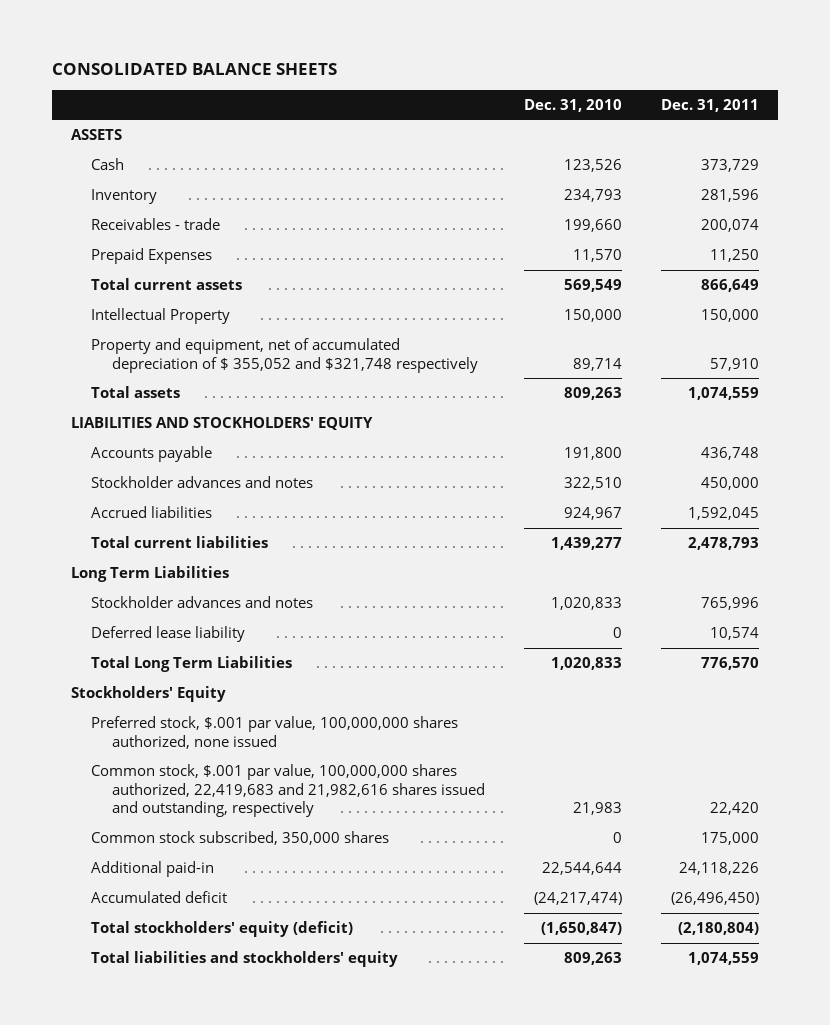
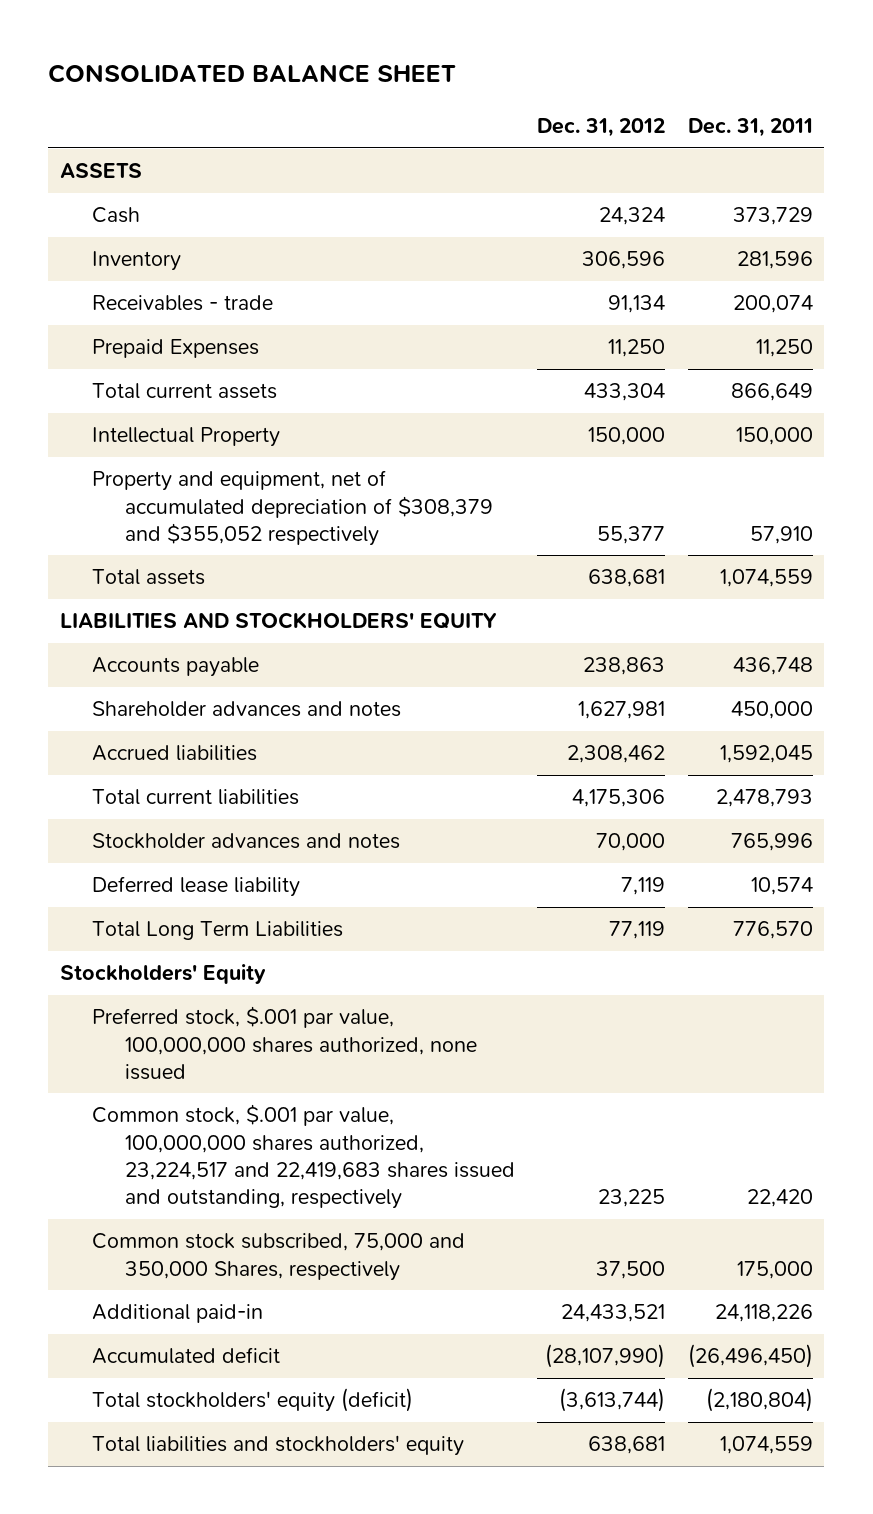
- CONSOLIDATED BALANCE SHEETS
+ CONSOLIDATED BALANCE SHEET
- | Dec. 31, 2010 | Dec. 31, 2011
+ | Dec. 31, 2012 | Dec. 31, 2011
- Property and equipment, net of accumulated depreciation of $ 355,052 and $321,748 respectively | 89,714 | 57,910
+ Property and equipment, net of accumulated depreciation of $308,379 and $355,052 respectively | 55,377 | 57,910
- Stockholder advances and notes | 322,510 | 450,000
+ Shareholder advances and notes | 1,627,981 | 450,000
- Long Term Liabilities
- Common stock, $.001 par value, 100,000,000 shares authorized, 22,419,683 and 21,982,616 shares issued and outstanding, respectively | 21,983 | 22,420
- Common stock subscribed, 350,000 shares | 0 | 175,000
+ Common stock, $.001 par value, 100,000,000 shares authorized, 23,224,517 and 22,419,683 shares issued and outstanding, respectively | 23,225 | 22,420
+ Common stock subscribed, 75,000 and 350,000 Shares, respectively | 37,500 | 175,000

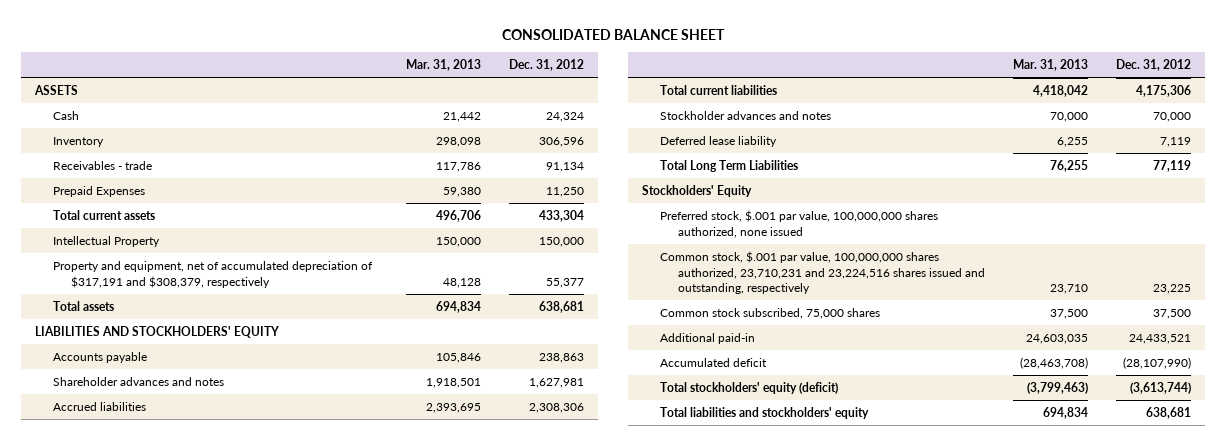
- | Dec. 31, 2012 | Dec. 31, 2011
+ | Mar. 31, 2013 | Dec. 31, 2012
- Property and equipment, net of accumulated depreciation of $308,379 and $355,052 respectively | 55,377 | 57,910
+ Property and equipment, net of accumulated depreciation of $317,191 and $308,379, respectively | 48,128 | 55,377
- Accrued liabilities | 2,308,462 | 1,592,045
+ Accrued liabilities | 2,393,695 | 2,308,306
- Common stock, $.001 par value, 100,000,000 shares authorized, 23,224,517 and 22,419,683 shares issued and outstanding, respectively | 23,225 | 22,420
- Common stock subscribed, 75,000 and 350,000 Shares, respectively | 37,500 | 175,000
+ Common stock, $.001 par value, 100,000,000 shares authorized, 23,710,231 and 23,224,516 shares issued and outstanding, respectively | 23,710 | 23,225
+ Common stock subscribed, 75,000 shares | 37,500 | 37,500

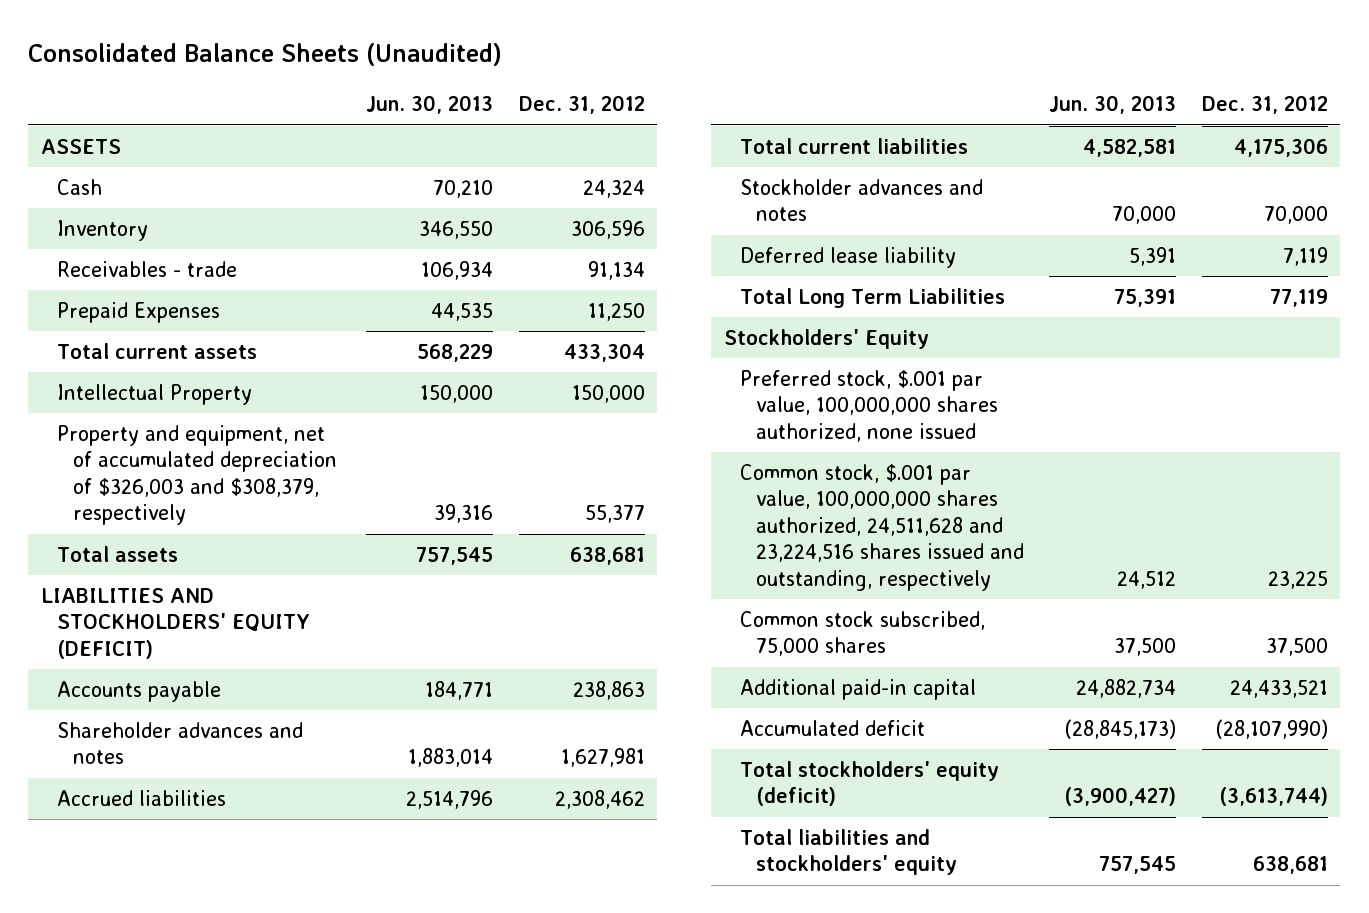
- CONSOLIDATED BALANCE SHEET
+ Consolidated Balance Sheets (Unaudited)
- | Mar. 31, 2013 | Dec. 31, 2012
+ | Jun. 30, 2013 | Dec. 31, 2012
- Property and equipment, net of accumulated depreciation of $317,191 and $308,379, respectively | 48,128 | 55,377
+ Property and equipment, net of accumulated depreciation of $326,003 and $308,379, respectively | 39,316 | 55,377
- LIABILITIES AND STOCKHOLDERS' EQUITY
+ LIABILITIES AND STOCKHOLDERS' EQUITY (DEFICIT)
- Accrued liabilities | 2,393,695 | 2,308,306
+ Accrued liabilities | 2,514,796 | 2,308,462
- Common stock, $.001 par value, 100,000,000 shares authorized, 23,710,231 and 23,224,516 shares issued and outstanding, respectively | 23,710 | 23,225
+ Common stock, $.001 par value, 100,000,000 shares authorized, 24,511,628 and 23,224,516 shares issued and outstanding, respectively | 24,512 | 23,225
- Additional paid-in | 24,603,035 | 24,433,521
+ Additional paid-in capital | 24,882,734 | 24,433,521

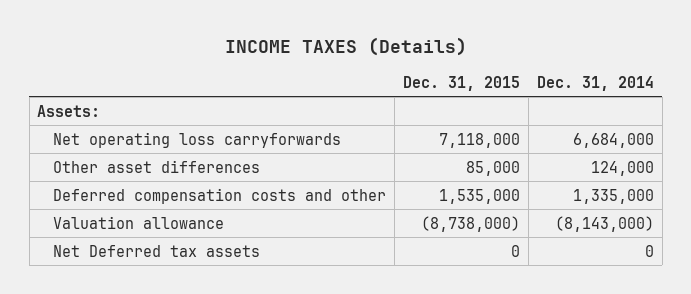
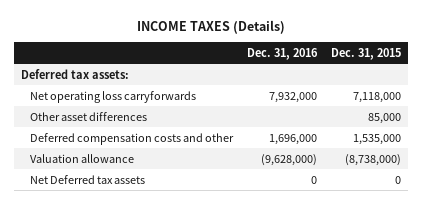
- | Dec. 31, 2015 | Dec. 31, 2014
+ | Dec. 31, 2016 | Dec. 31, 2015
- Assets:
+ Deferred tax assets:

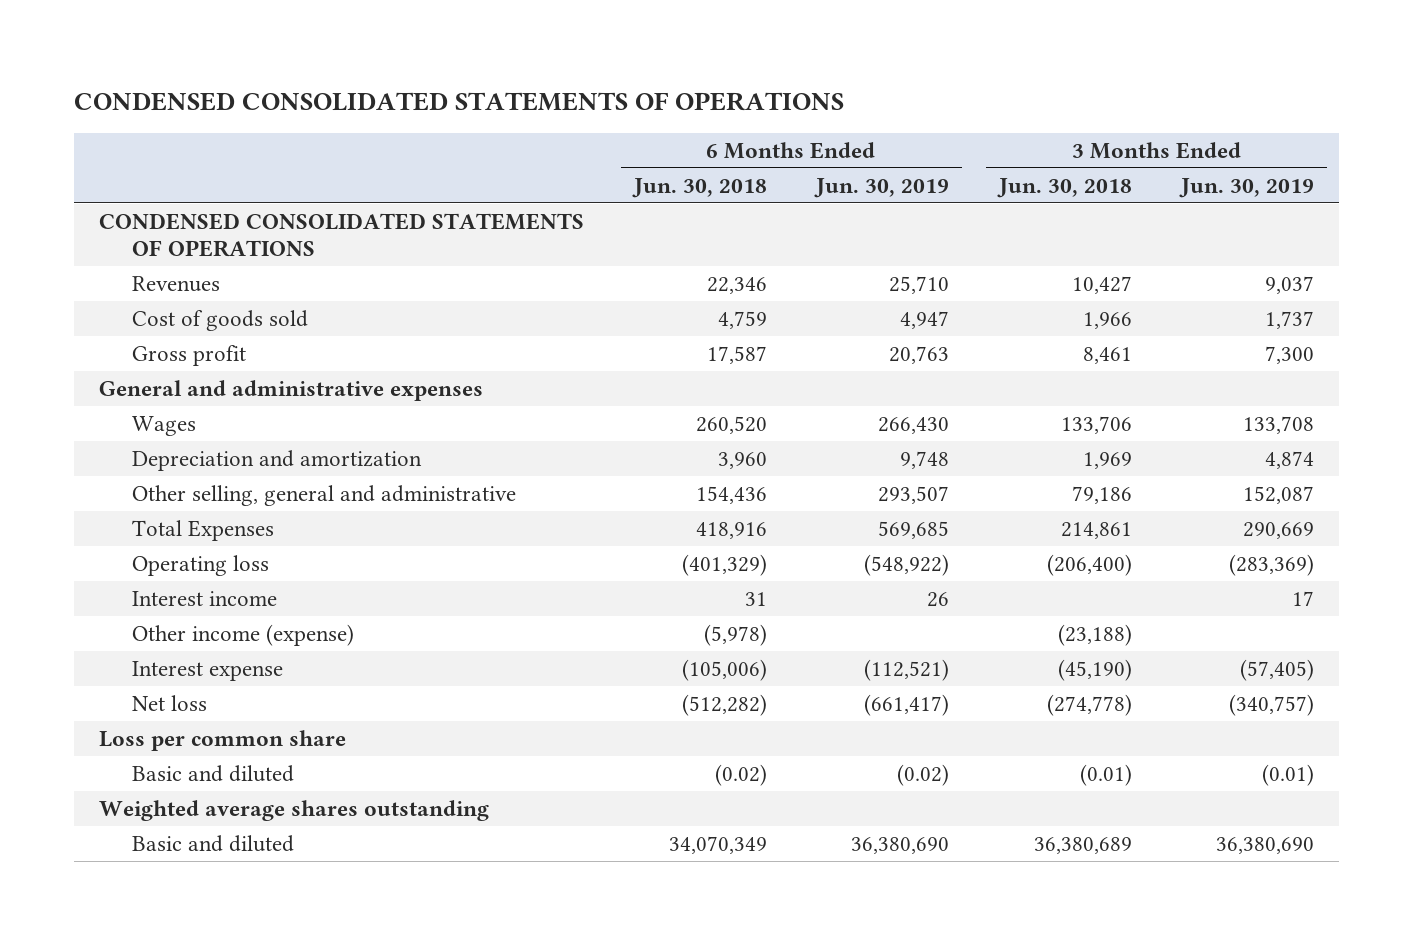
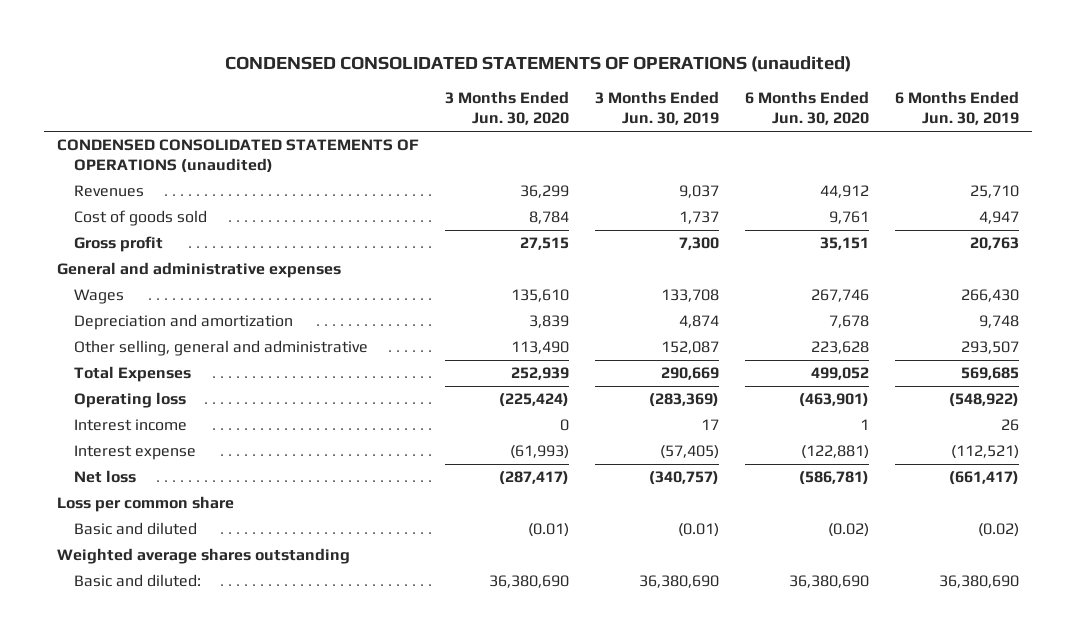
- CONDENSED CONSOLIDATED STATEMENTS OF OPERATIONS
+ CONDENSED CONSOLIDATED STATEMENTS OF OPERATIONS (unaudited)
- | 6 Months Ended Jun. 30, 2018 | 6 Months Ended Jun. 30, 2019 | 3 Months Ended Jun. 30, 2018 | 3 Months Ended Jun. 30, 2019
+ | 3 Months Ended Jun. 30, 2020 | 3 Months Ended Jun. 30, 2019 | 6 Months Ended Jun. 30, 2020 | 6 Months Ended Jun. 30, 2019
- CONDENSED CONSOLIDATED STATEMENTS OF OPERATIONS
+ CONDENSED CONSOLIDATED STATEMENTS OF OPERATIONS (unaudited)
- Other income (expense) | (5,978) | | (23,188) |
- Basic and diluted | 34,070,349 | 36,380,690 | 36,380,689 | 36,380,690
+ Basic and diluted: | 36,380,690 | 36,380,690 | 36,380,690 | 36,380,690

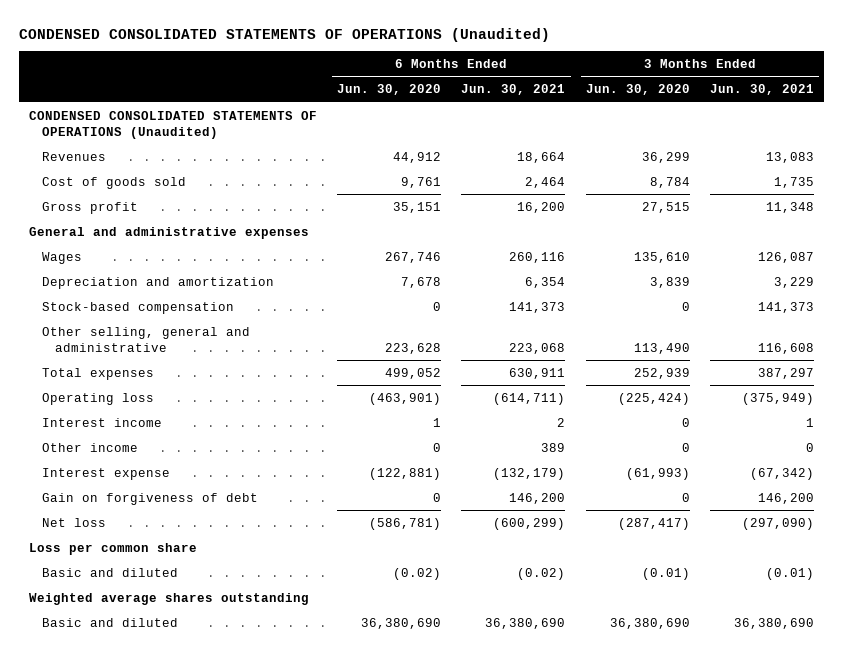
- CONDENSED CONSOLIDATED STATEMENTS OF OPERATIONS (unaudited)
+ CONDENSED CONSOLIDATED STATEMENTS OF OPERATIONS (Unaudited)
- | 3 Months Ended Jun. 30, 2020 | 3 Months Ended Jun. 30, 2019 | 6 Months Ended Jun. 30, 2020 | 6 Months Ended Jun. 30, 2019
+ | 6 Months Ended Jun. 30, 2020 | 6 Months Ended Jun. 30, 2021 | 3 Months Ended Jun. 30, 2020 | 3 Months Ended Jun. 30, 2021
- CONDENSED CONSOLIDATED STATEMENTS OF OPERATIONS (unaudited)
+ CONDENSED CONSOLIDATED STATEMENTS OF OPERATIONS (Unaudited)
+ Stock-based compensation | 0 | 141,373 | 0 | 141,373
- Total Expenses | 252,939 | 290,669 | 499,052 | 569,685
+ Total expenses | 499,052 | 630,911 | 252,939 | 387,297
+ Other income | 0 | 389 | 0 | 0
+ Gain on forgiveness of debt | 0 | 146,200 | 0 | 146,200
- Basic and diluted: | 36,380,690 | 36,380,690 | 36,380,690 | 36,380,690
+ Basic and diluted | 36,380,690 | 36,380,690 | 36,380,690 | 36,380,690

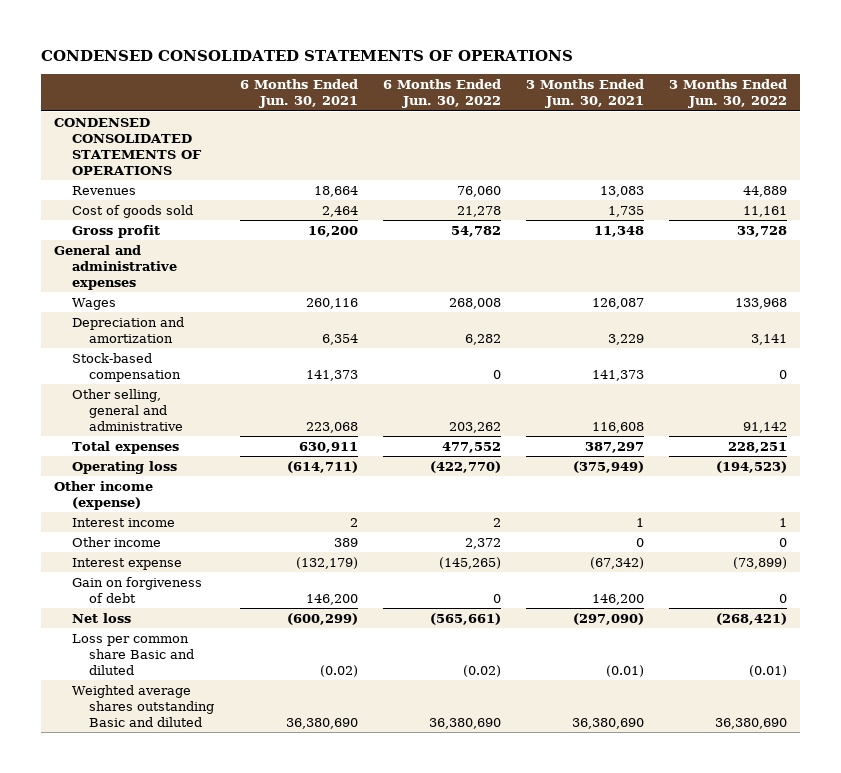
- CONDENSED CONSOLIDATED STATEMENTS OF OPERATIONS (Unaudited)
+ CONDENSED CONSOLIDATED STATEMENTS OF OPERATIONS
- | 6 Months Ended Jun. 30, 2020 | 6 Months Ended Jun. 30, 2021 | 3 Months Ended Jun. 30, 2020 | 3 Months Ended Jun. 30, 2021
+ | 6 Months Ended Jun. 30, 2021 | 6 Months Ended Jun. 30, 2022 | 3 Months Ended Jun. 30, 2021 | 3 Months Ended Jun. 30, 2022
- CONDENSED CONSOLIDATED STATEMENTS OF OPERATIONS (Unaudited)
+ CONDENSED CONSOLIDATED STATEMENTS OF OPERATIONS
+ Other income (expense)
- Loss per common share
- Basic and diluted | (0.02) | (0.02) | (0.01) | (0.01)
- Weighted average shares outstanding
- Basic and diluted | 36,380,690 | 36,380,690 | 36,380,690 | 36,380,690
+ Loss per common share Basic and diluted | (0.02) | (0.02) | (0.01) | (0.01)
+ Weighted average shares outstanding Basic and diluted | 36,380,690 | 36,380,690 | 36,380,690 | 36,380,690

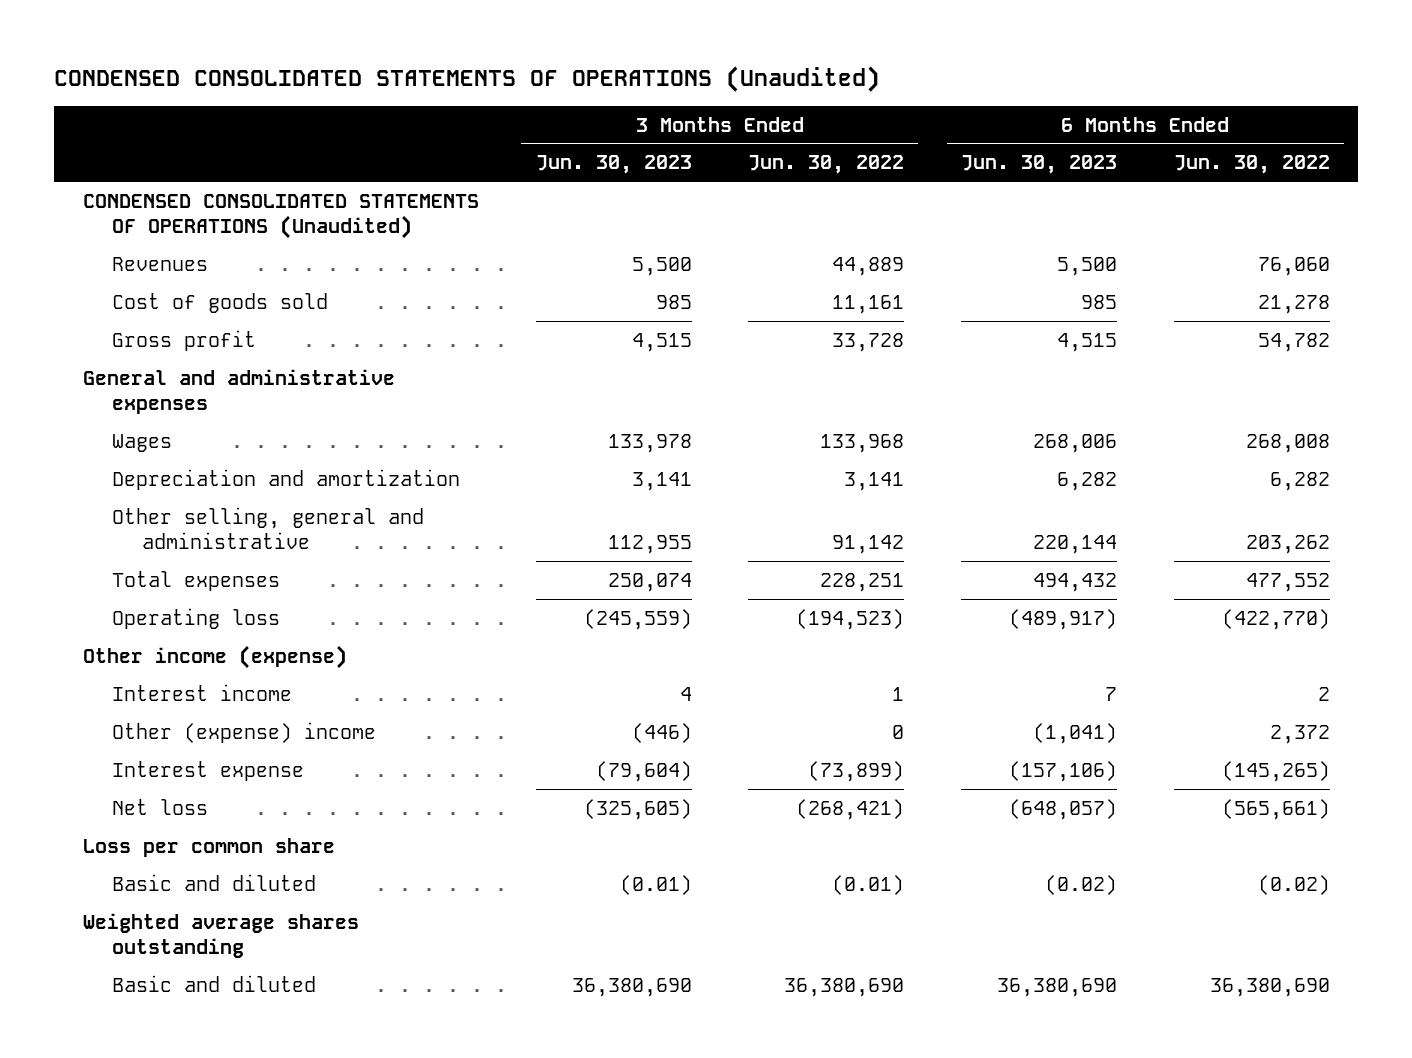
- CONDENSED CONSOLIDATED STATEMENTS OF OPERATIONS
+ CONDENSED CONSOLIDATED STATEMENTS OF OPERATIONS (Unaudited)
- | 6 Months Ended Jun. 30, 2021 | 6 Months Ended Jun. 30, 2022 | 3 Months Ended Jun. 30, 2021 | 3 Months Ended Jun. 30, 2022
+ | 3 Months Ended Jun. 30, 2023 | 3 Months Ended Jun. 30, 2022 | 6 Months Ended Jun. 30, 2023 | 6 Months Ended Jun. 30, 2022
- CONDENSED CONSOLIDATED STATEMENTS OF OPERATIONS
+ CONDENSED CONSOLIDATED STATEMENTS OF OPERATIONS (Unaudited)
- Stock-based compensation | 141,373 | 0 | 141,373 | 0
- Other income | 389 | 2,372 | 0 | 0
+ Other (expense) income | (446) | 0 | (1,041) | 2,372
- Gain on forgiveness of debt | 146,200 | 0 | 146,200 | 0
- Loss per common share Basic and diluted | (0.02) | (0.02) | (0.01) | (0.01)
- Weighted average shares outstanding Basic and diluted | 36,380,690 | 36,380,690 | 36,380,690 | 36,380,690
+ Loss per common share
+ Basic and diluted | (0.01) | (0.01) | (0.02) | (0.02)
+ Weighted average shares outstanding
+ Basic and diluted | 36,380,690 | 36,380,690 | 36,380,690 | 36,380,690

